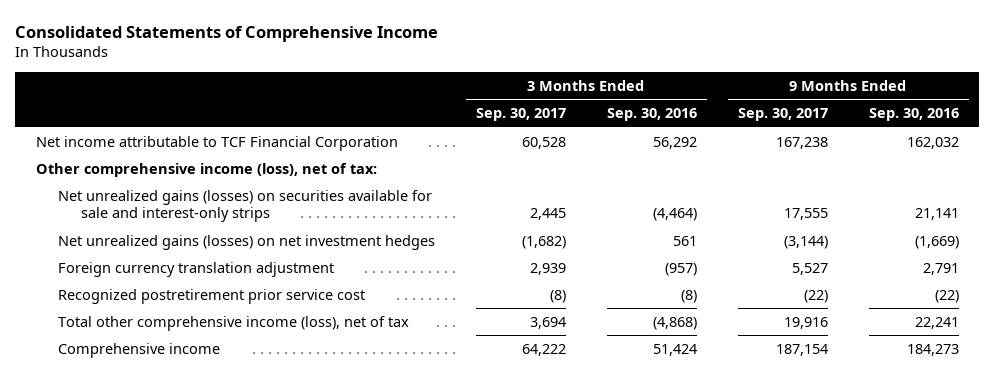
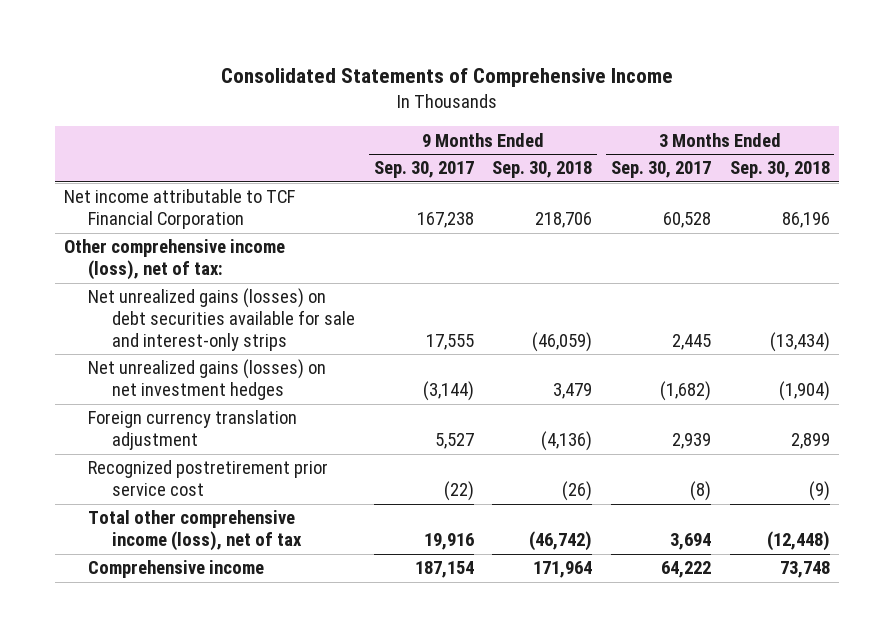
- | 3 Months Ended Sep. 30, 2017 | 3 Months Ended Sep. 30, 2016 | 9 Months Ended Sep. 30, 2017 | 9 Months Ended Sep. 30, 2016
+ | 9 Months Ended Sep. 30, 2017 | 9 Months Ended Sep. 30, 2018 | 3 Months Ended Sep. 30, 2017 | 3 Months Ended Sep. 30, 2018
- Net unrealized gains (losses) on securities available for sale and interest-only strips | 2,445 | (4,464) | 17,555 | 21,141
+ Net unrealized gains (losses) on debt securities available for sale and interest-only strips | 17,555 | (46,059) | 2,445 | (13,434)

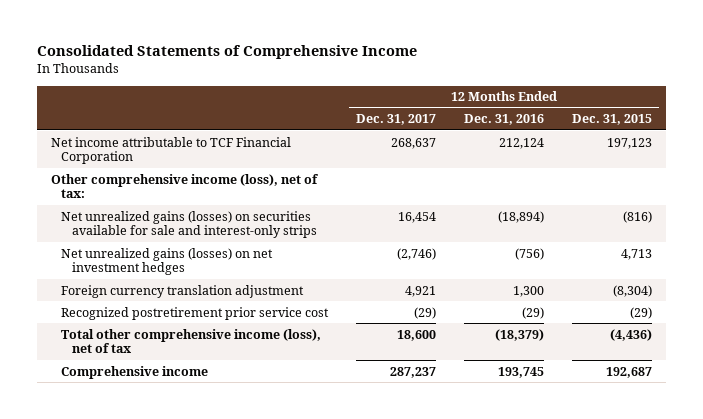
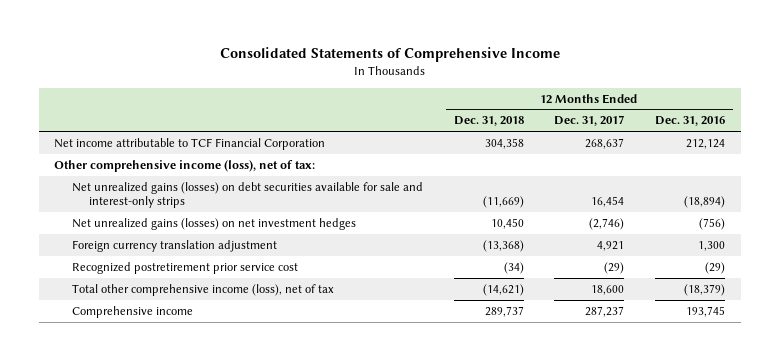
- | 12 Months Ended Dec. 31, 2017 | 12 Months Ended Dec. 31, 2016 | 12 Months Ended Dec. 31, 2015
+ | 12 Months Ended Dec. 31, 2018 | 12 Months Ended Dec. 31, 2017 | 12 Months Ended Dec. 31, 2016
- Net unrealized gains (losses) on securities available for sale and interest-only strips | 16,454 | (18,894) | (816)
+ Net unrealized gains (losses) on debt securities available for sale and interest-only strips | (11,669) | 16,454 | (18,894)

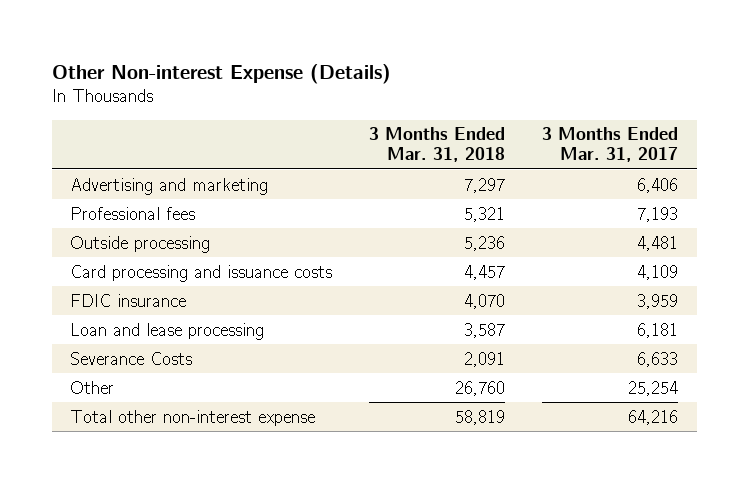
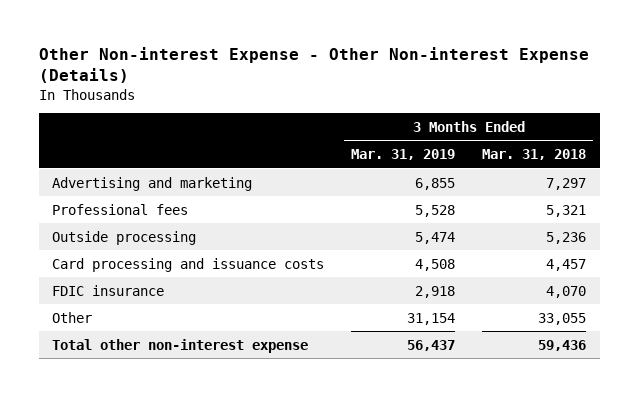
- Other Non-interest Expense (Details)
+ Other Non-interest Expense - Other Non-interest Expense (Details)
- | 3 Months Ended Mar. 31, 2018 | 3 Months Ended Mar. 31, 2017
+ | 3 Months Ended Mar. 31, 2019 | 3 Months Ended Mar. 31, 2018
- Loan and lease processing | 3,587 | 6,181
- Severance Costs | 2,091 | 6,633
- Other | 26,760 | 25,254
- Total other non-interest expense | 58,819 | 64,216
+ Other | 31,154 | 33,055
+ Total other non-interest expense | 56,437 | 59,436

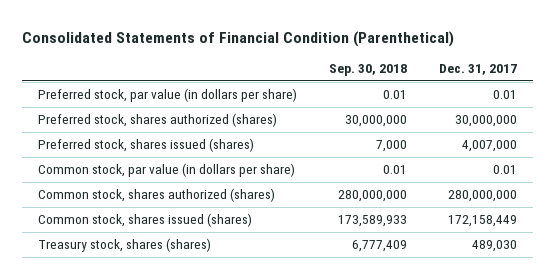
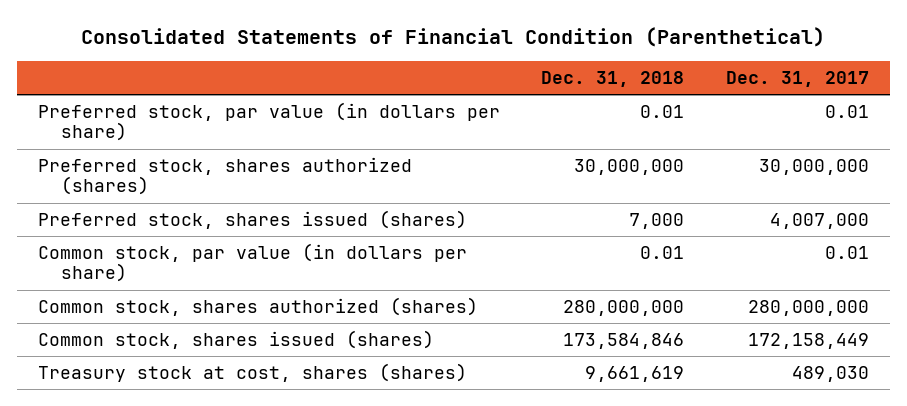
- | Sep. 30, 2018 | Dec. 31, 2017
+ | Dec. 31, 2018 | Dec. 31, 2017
- Treasury stock, shares (shares) | 6,777,409 | 489,030
+ Treasury stock at cost, shares (shares) | 9,661,619 | 489,030

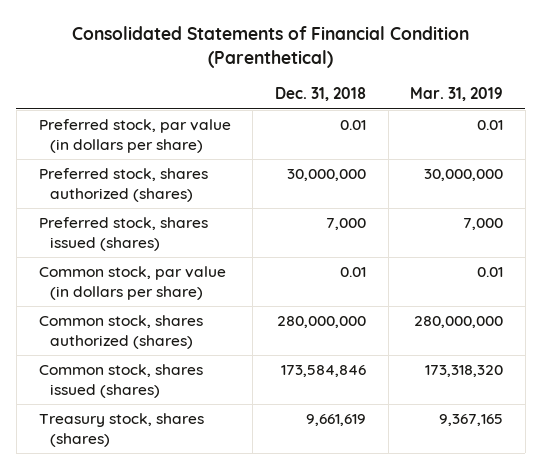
- | Dec. 31, 2018 | Dec. 31, 2017
+ | Dec. 31, 2018 | Mar. 31, 2019
- Treasury stock at cost, shares (shares) | 9,661,619 | 489,030
+ Treasury stock, shares (shares) | 9,661,619 | 9,367,165

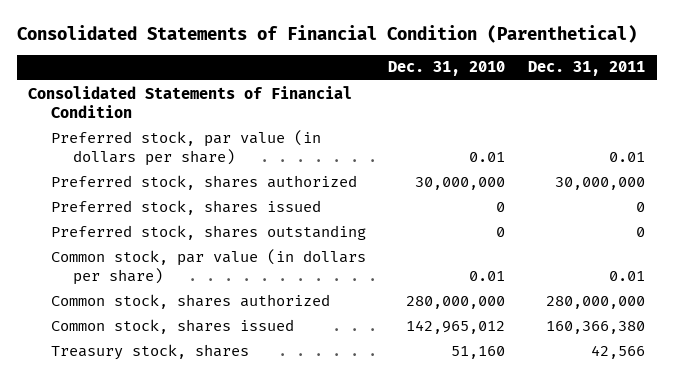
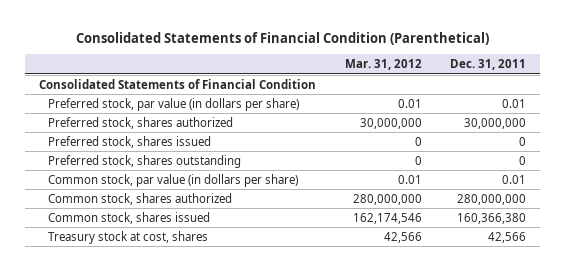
- | Dec. 31, 2010 | Dec. 31, 2011
+ | Mar. 31, 2012 | Dec. 31, 2011
- Treasury stock, shares | 51,160 | 42,566
+ Treasury stock at cost, shares | 42,566 | 42,566

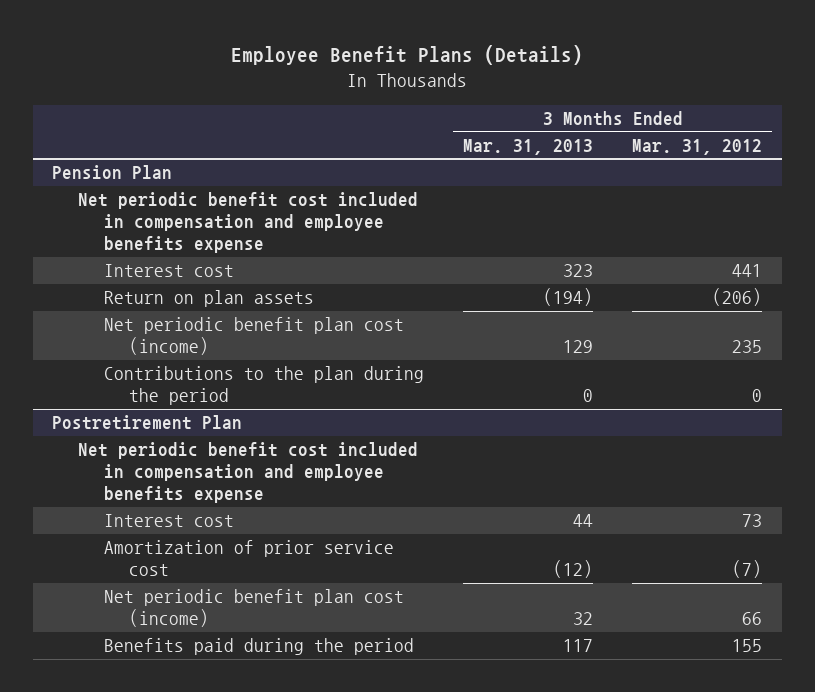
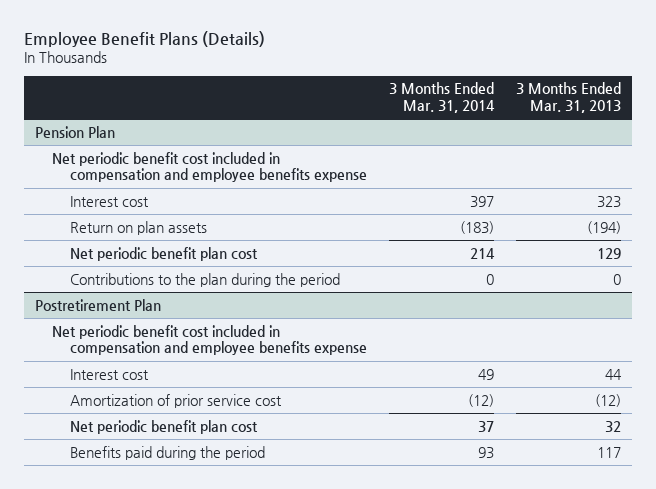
- | 3 Months Ended Mar. 31, 2013 | 3 Months Ended Mar. 31, 2012
+ | 3 Months Ended Mar. 31, 2014 | 3 Months Ended Mar. 31, 2013
@ Pension Plan
- Net periodic benefit plan cost (income) | 129 | 235
+ Net periodic benefit plan cost | 214 | 129
@ Postretirement Plan
- Net periodic benefit plan cost (income) | 32 | 66
+ Net periodic benefit plan cost | 37 | 32

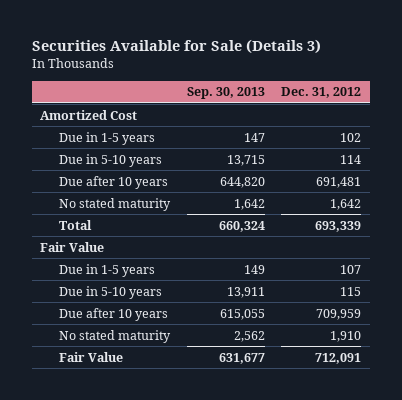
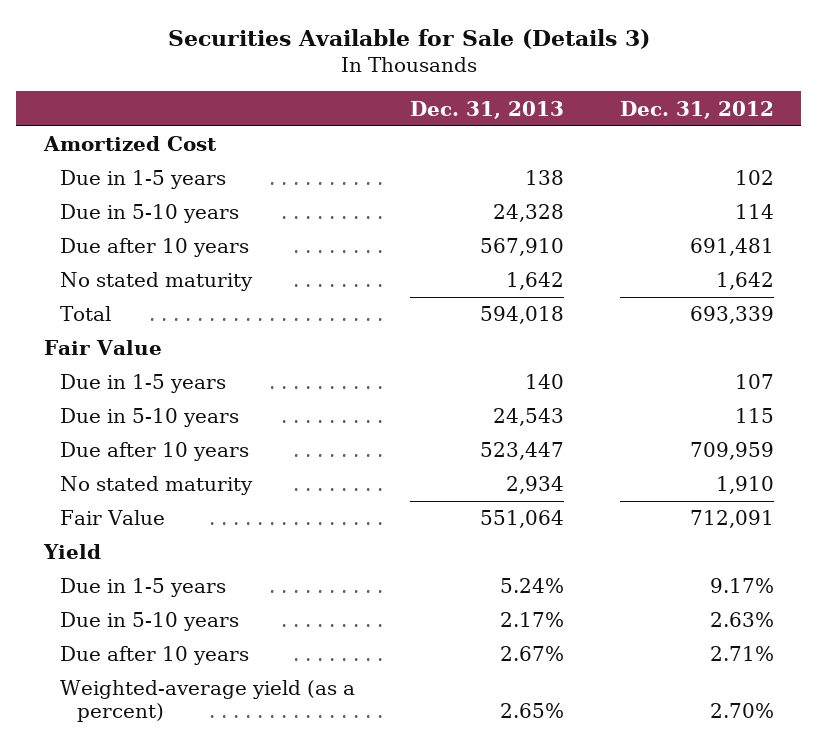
- | Sep. 30, 2013 | Dec. 31, 2012
+ | Dec. 31, 2013 | Dec. 31, 2012
+ Yield
+ Due in 1-5 years | 5.24% | 9.17%
+ Due in 5-10 years | 2.17% | 2.63%
+ Due after 10 years | 2.67% | 2.71%
+ Weighted-average yield (as a percent) | 2.65% | 2.70%

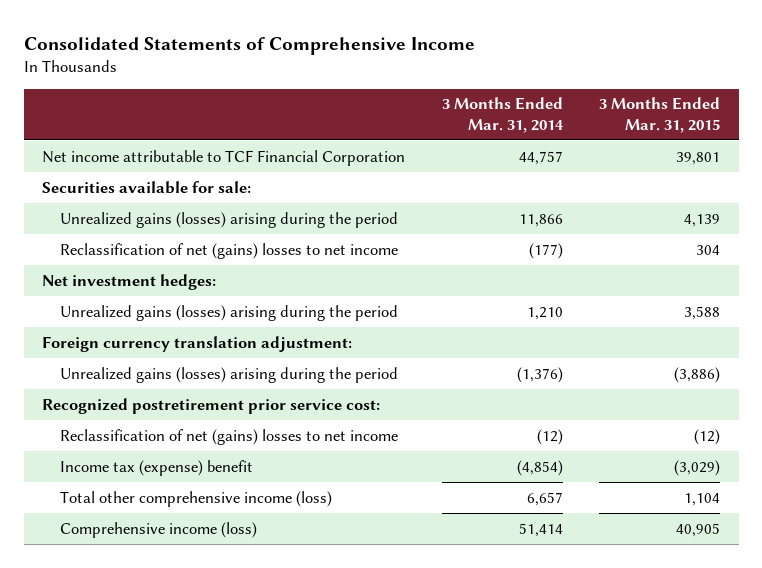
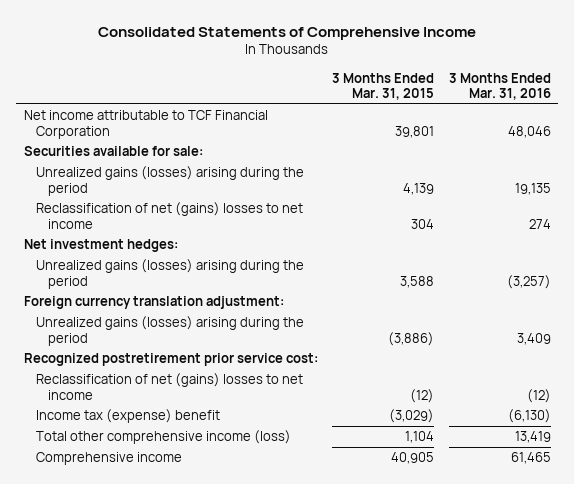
- | 3 Months Ended Mar. 31, 2014 | 3 Months Ended Mar. 31, 2015
+ | 3 Months Ended Mar. 31, 2015 | 3 Months Ended Mar. 31, 2016
- Comprehensive income (loss) | 51,414 | 40,905
+ Comprehensive income | 40,905 | 61,465

